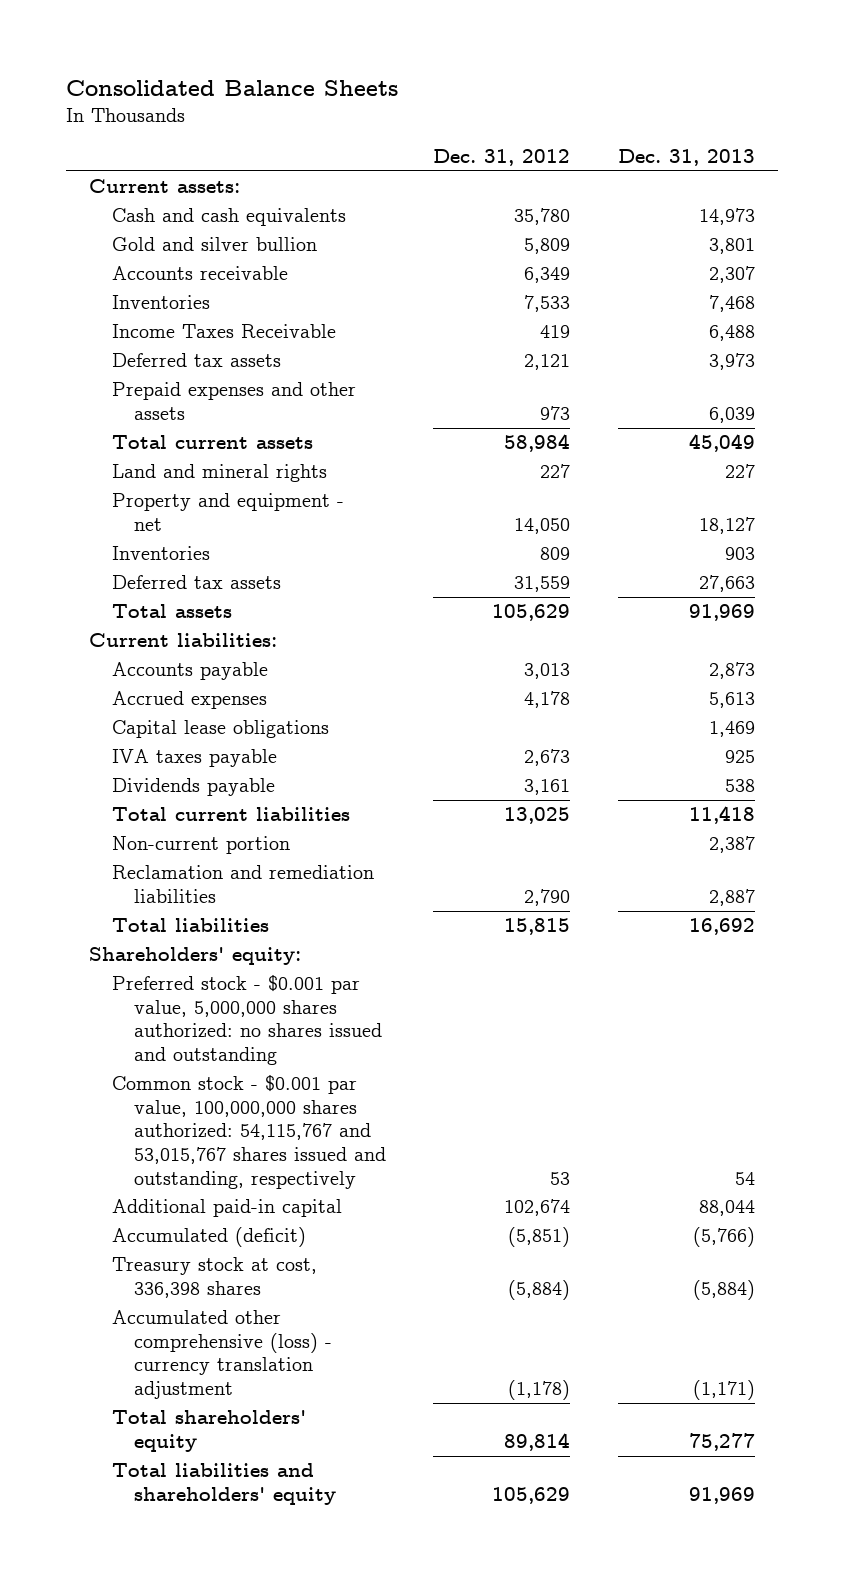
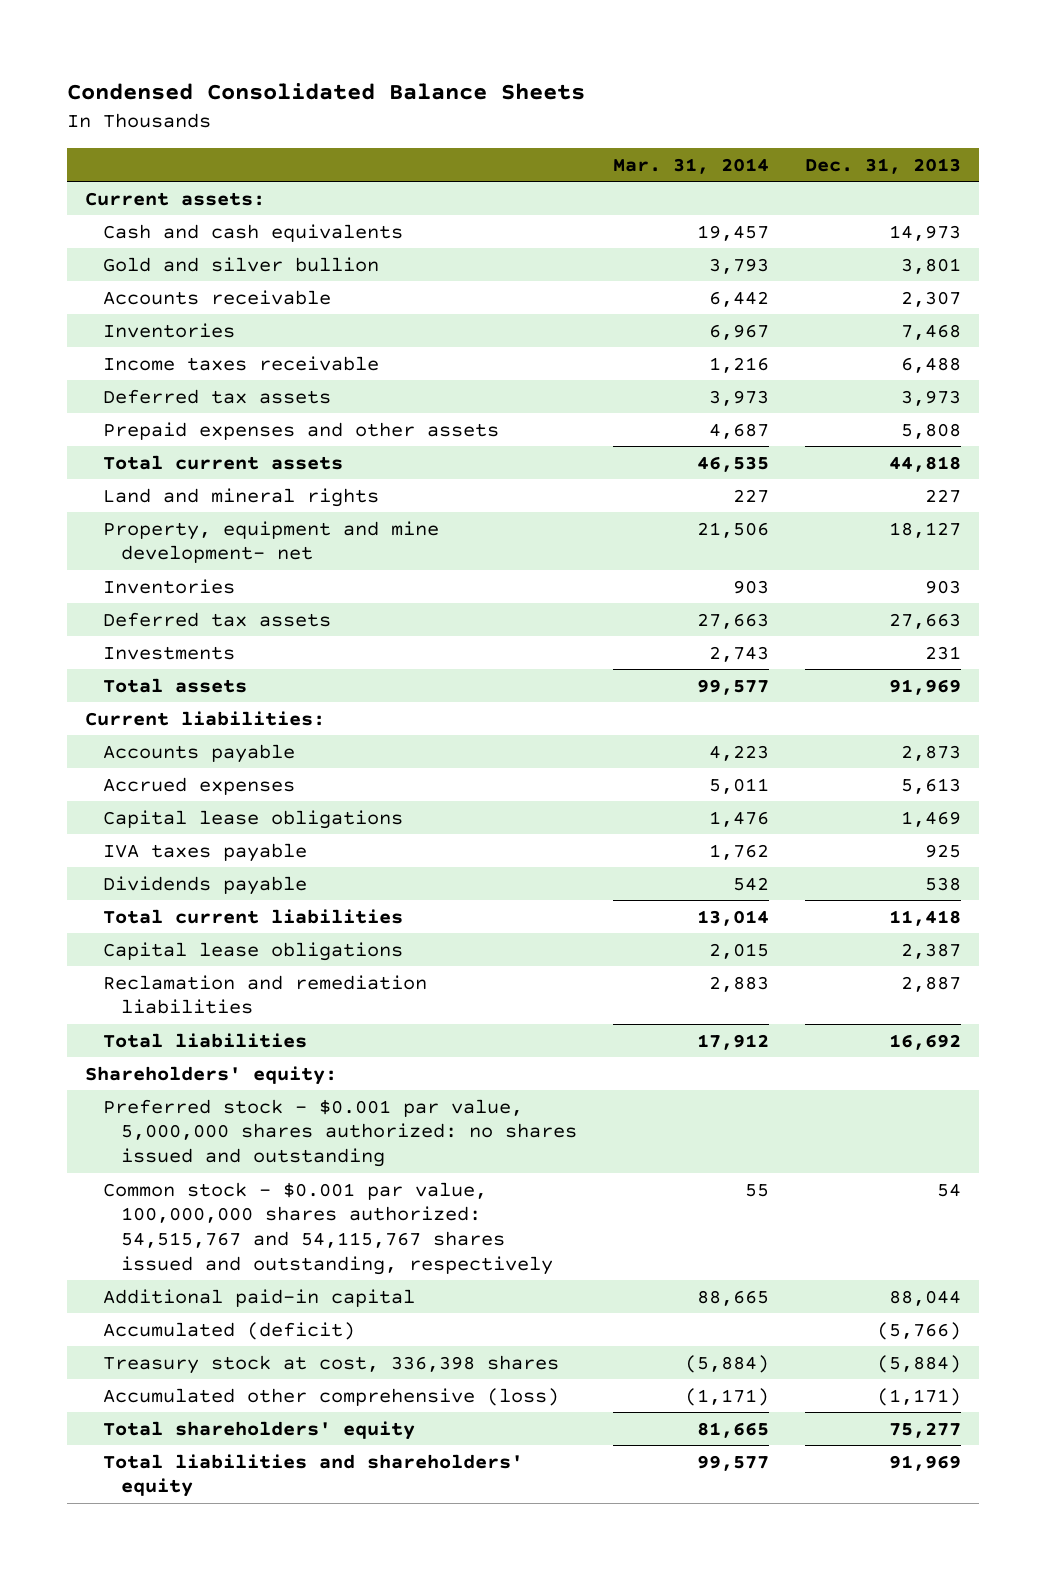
- Consolidated Balance Sheets
+ Condensed Consolidated Balance Sheets
- | Dec. 31, 2012 | Dec. 31, 2013
+ | Mar. 31, 2014 | Dec. 31, 2013
- Income Taxes Receivable | 419 | 6,488
+ Income taxes receivable | 1,216 | 6,488
- Prepaid expenses and other assets | 973 | 6,039
- Total current assets | 58,984 | 45,049
+ Prepaid expenses and other assets | 4,687 | 5,808
+ Total current assets | 46,535 | 44,818
- Property and equipment - net | 14,050 | 18,127
+ Property, equipment and mine development- net | 21,506 | 18,127
+ Investments | 2,743 | 231
- Non-current portion | | 2,387
+ Capital lease obligations | 2,015 | 2,387
- Common stock - $0.001 par value, 100,000,000 shares authorized: 54,115,767 and 53,015,767 shares issued and outstanding, respectively | 53 | 54
+ Common stock - $0.001 par value, 100,000,000 shares authorized: 54,515,767 and 54,115,767 shares issued and outstanding, respectively | 55 | 54
- Accumulated other comprehensive (loss) - currency translation adjustment | (1,178) | (1,171)
+ Accumulated other comprehensive (loss) | (1,171) | (1,171)

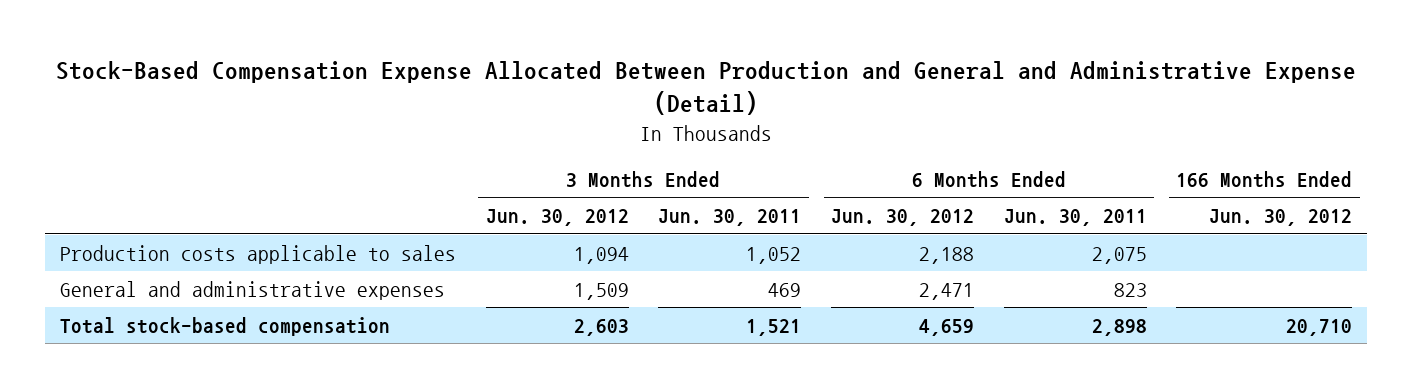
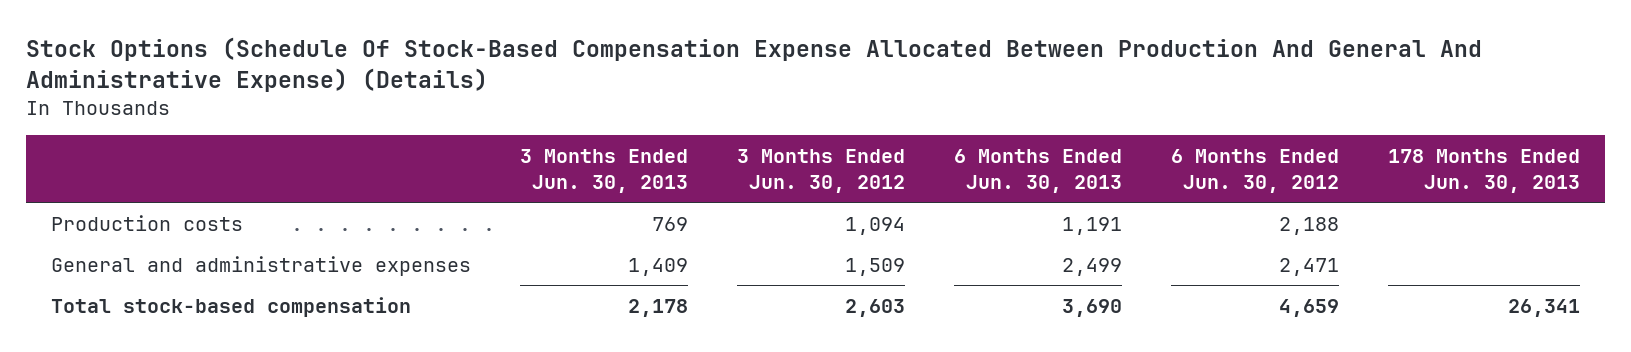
- Stock-Based Compensation Expense Allocated Between Production and General and Administrative Expense (Detail)
+ Stock Options (Schedule Of Stock-Based Compensation Expense Allocated Between Production And General And Administrative Expense) (Details)
- | 3 Months Ended Jun. 30, 2012 | 3 Months Ended Jun. 30, 2011 | 6 Months Ended Jun. 30, 2012 | 6 Months Ended Jun. 30, 2011 | 166 Months Ended Jun. 30, 2012
+ | 3 Months Ended Jun. 30, 2013 | 3 Months Ended Jun. 30, 2012 | 6 Months Ended Jun. 30, 2013 | 6 Months Ended Jun. 30, 2012 | 178 Months Ended Jun. 30, 2013
- Production costs applicable to sales | 1,094 | 1,052 | 2,188 | 2,075 |
+ Production costs | 769 | 1,094 | 1,191 | 2,188 |

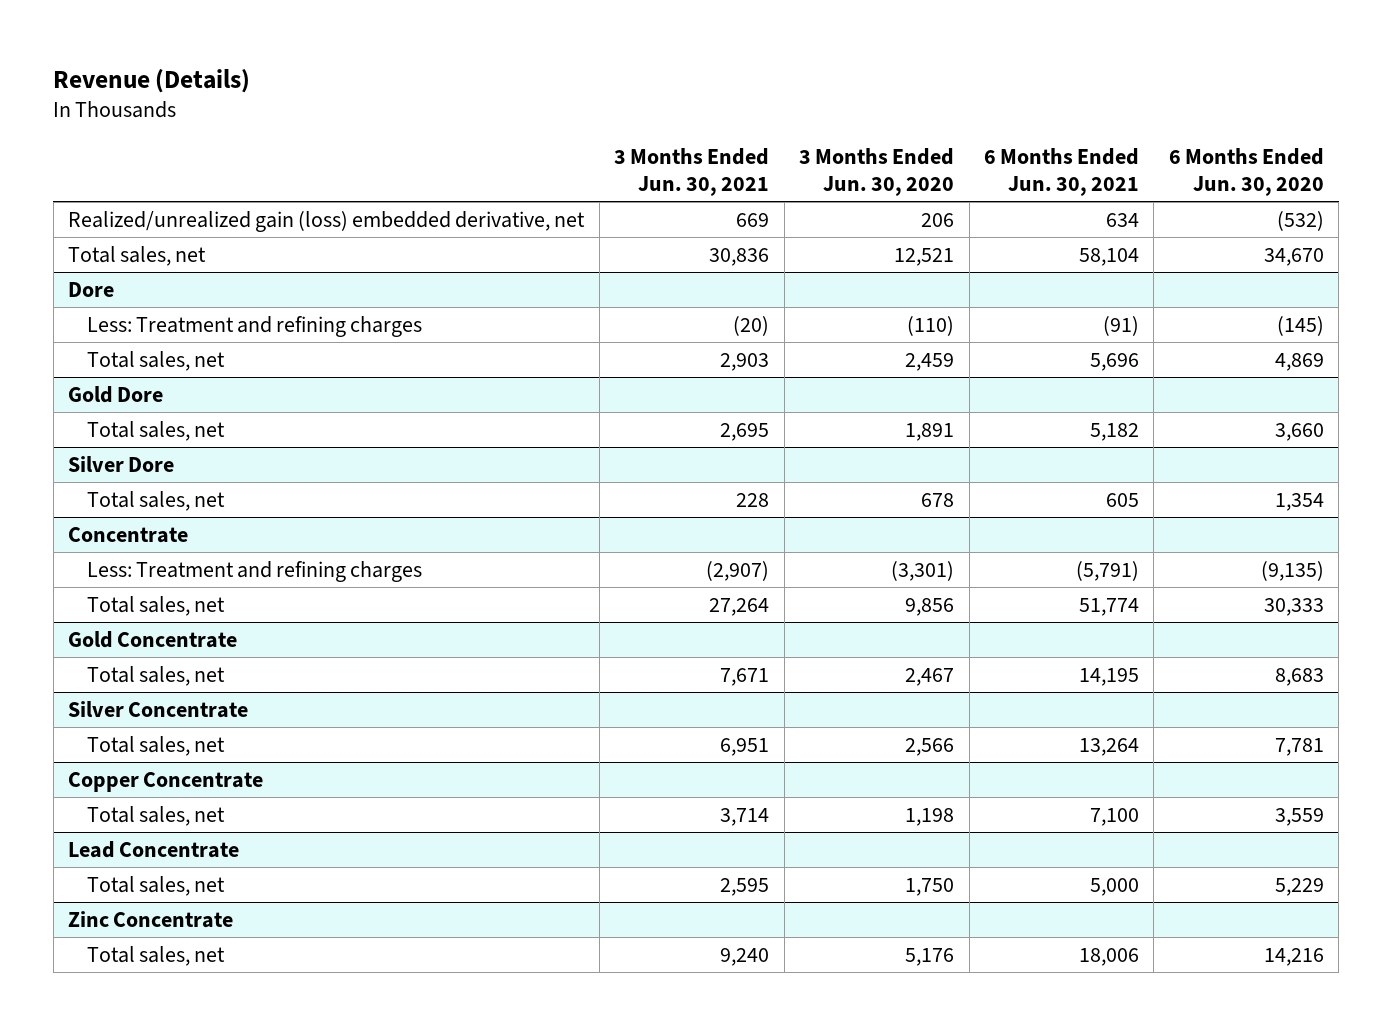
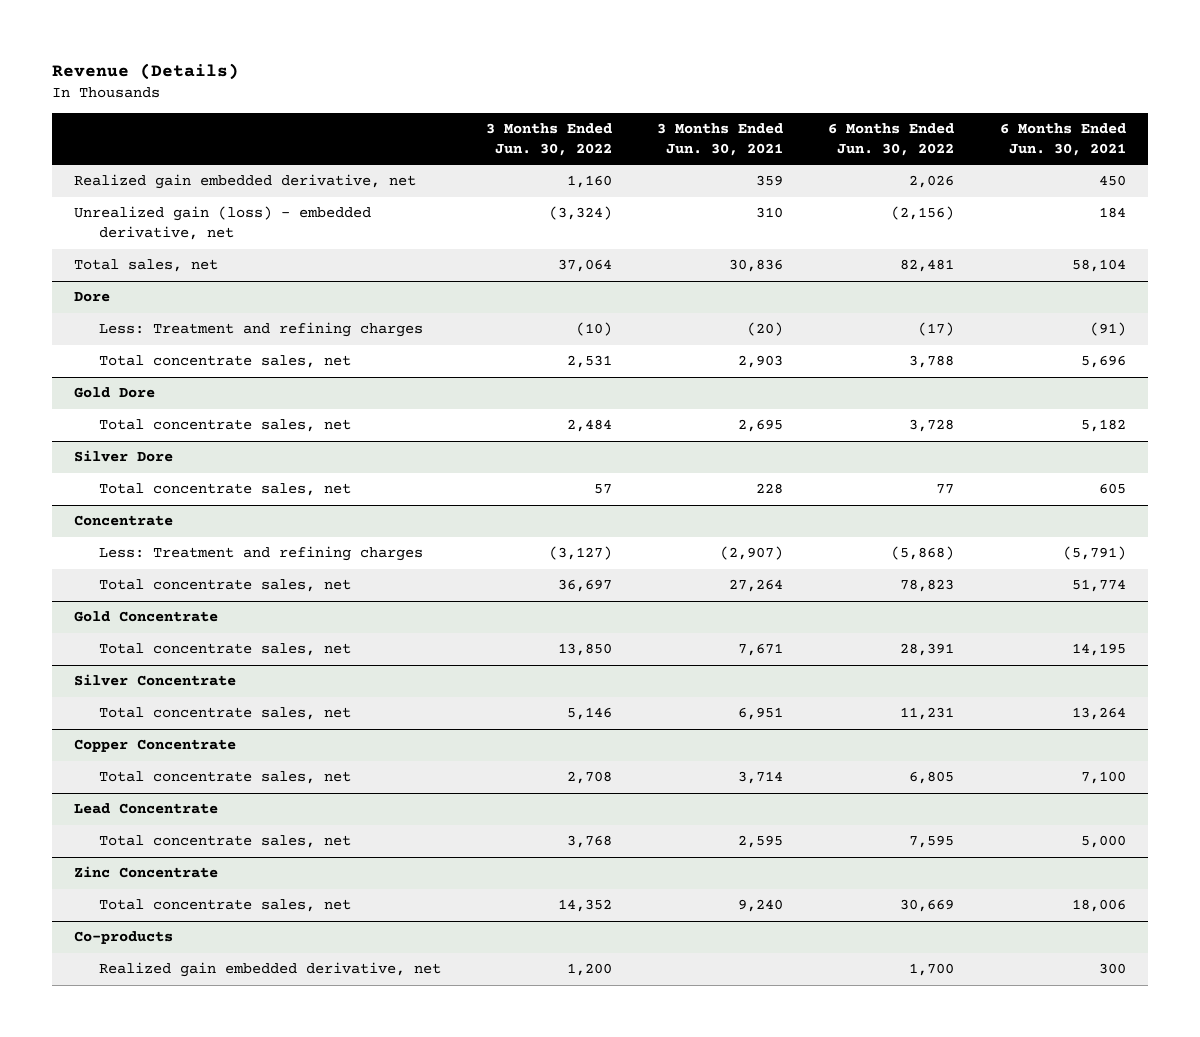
- | 3 Months Ended Jun. 30, 2021 | 3 Months Ended Jun. 30, 2020 | 6 Months Ended Jun. 30, 2021 | 6 Months Ended Jun. 30, 2020
+ | 3 Months Ended Jun. 30, 2022 | 3 Months Ended Jun. 30, 2021 | 6 Months Ended Jun. 30, 2022 | 6 Months Ended Jun. 30, 2021
- Realized/unrealized gain (loss) embedded derivative, net | 669 | 206 | 634 | (532)
+ Realized gain embedded derivative, net | 1,160 | 359 | 2,026 | 450
+ Unrealized gain (loss) - embedded derivative, net | (3,324) | 310 | (2,156) | 184
@ Dore
- Total sales, net | 2,903 | 2,459 | 5,696 | 4,869
+ Total concentrate sales, net | 2,531 | 2,903 | 3,788 | 5,696
@ Gold Dore
- Total sales, net | 2,695 | 1,891 | 5,182 | 3,660
+ Total concentrate sales, net | 2,484 | 2,695 | 3,728 | 5,182
@ Silver Dore
- Total sales, net | 228 | 678 | 605 | 1,354
+ Total concentrate sales, net | 57 | 228 | 77 | 605
@ Concentrate
- Total sales, net | 27,264 | 9,856 | 51,774 | 30,333
+ Total concentrate sales, net | 36,697 | 27,264 | 78,823 | 51,774
@ Gold Concentrate
- Total sales, net | 7,671 | 2,467 | 14,195 | 8,683
+ Total concentrate sales, net | 13,850 | 7,671 | 28,391 | 14,195
@ Silver Concentrate
- Total sales, net | 6,951 | 2,566 | 13,264 | 7,781
+ Total concentrate sales, net | 5,146 | 6,951 | 11,231 | 13,264
@ Copper Concentrate
- Total sales, net | 3,714 | 1,198 | 7,100 | 3,559
+ Total concentrate sales, net | 2,708 | 3,714 | 6,805 | 7,100
@ Lead Concentrate
- Total sales, net | 2,595 | 1,750 | 5,000 | 5,229
+ Total concentrate sales, net | 3,768 | 2,595 | 7,595 | 5,000
@ Zinc Concentrate
- Total sales, net | 9,240 | 5,176 | 18,006 | 14,216
+ Total concentrate sales, net | 14,352 | 9,240 | 30,669 | 18,006
+ Co-products
+ Realized gain embedded derivative, net | 1,200 | | 1,700 | 300

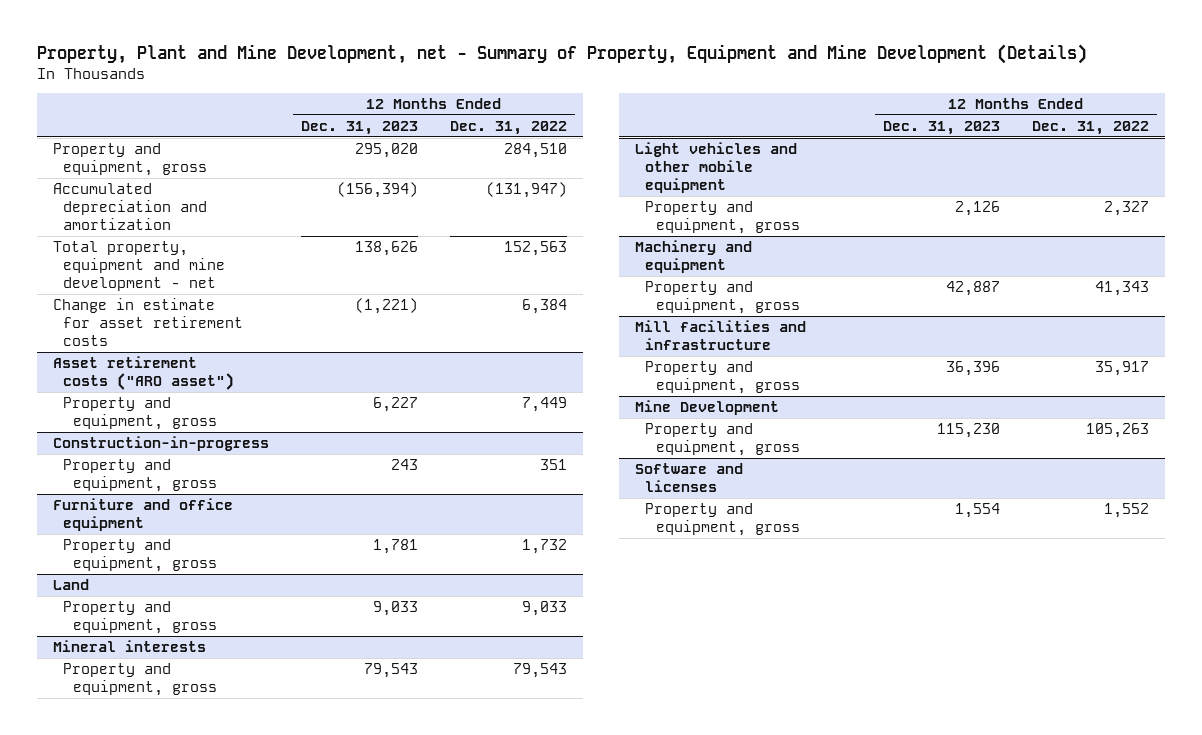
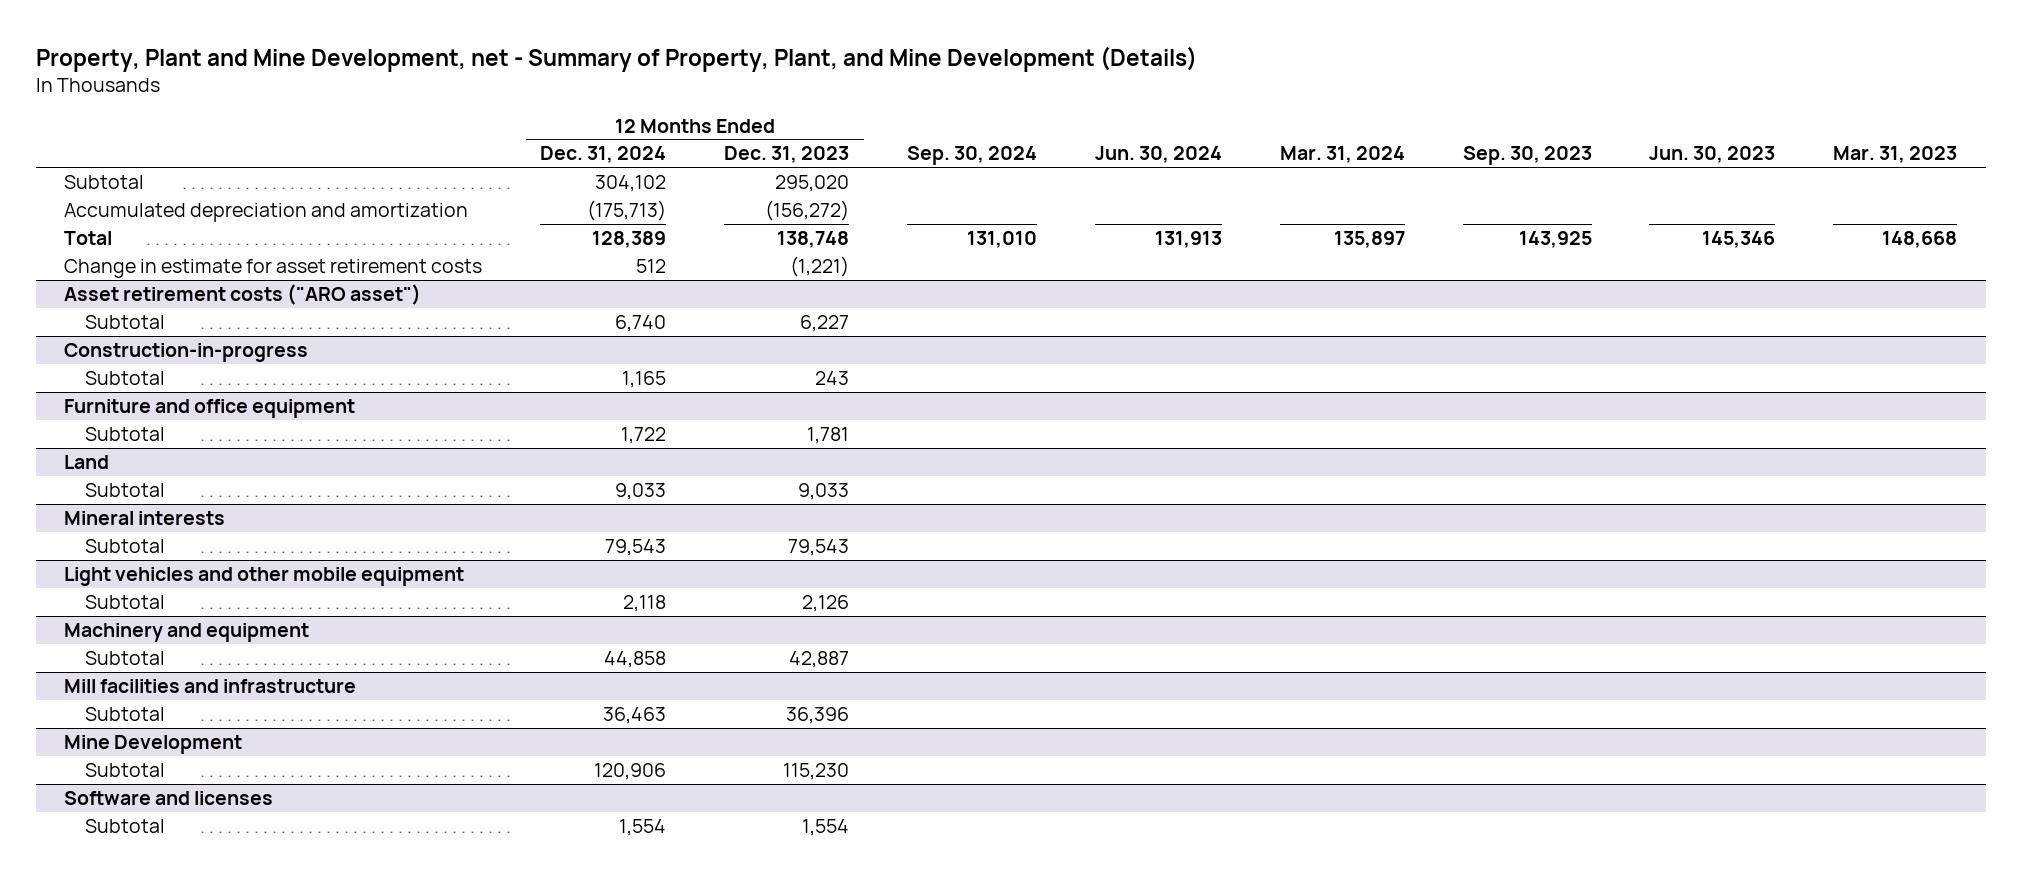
- Property, Plant and Mine Development, net - Summary of Property, Equipment and Mine Development (Details)
+ Property, Plant and Mine Development, net - Summary of Property, Plant, and Mine Development (Details)
- | 12 Months Ended Dec. 31, 2023 | 12 Months Ended Dec. 31, 2022
+ | 12 Months Ended Dec. 31, 2024 | 12 Months Ended Dec. 31, 2023 | Sep. 30, 2024 | Jun. 30, 2024 | Mar. 31, 2024 | Sep. 30, 2023 | Jun. 30, 2023 | Mar. 31, 2023
- Property and equipment, gross | 295,020 | 284,510
- Accumulated depreciation and amortization | (156,394) | (131,947)
- Total property, equipment and mine development - net | 138,626 | 152,563
+ Subtotal | 304,102 | 295,020 | | | | | |
+ Accumulated depreciation and amortization | (175,713) | (156,272) | | | | | |
+ Total | 128,389 | 138,748 | 131,010 | 131,913 | 135,897 | 143,925 | 145,346 | 148,668
@ Asset retirement costs ("ARO asset")
- Property and equipment, gross | 6,227 | 7,449
+ Subtotal | 6,740 | 6,227 | | | | | |
@ Construction-in-progress
- Property and equipment, gross | 243 | 351
+ Subtotal | 1,165 | 243 | | | | | |
@ Furniture and office equipment
- Property and equipment, gross | 1,781 | 1,732
+ Subtotal | 1,722 | 1,781 | | | | | |
@ Land
- Property and equipment, gross | 9,033 | 9,033
+ Subtotal | 9,033 | 9,033 | | | | | |
@ Mineral interests
- Property and equipment, gross | 79,543 | 79,543
+ Subtotal | 79,543 | 79,543 | | | | | |
@ Light vehicles and other mobile equipment
- Property and equipment, gross | 2,126 | 2,327
+ Subtotal | 2,118 | 2,126 | | | | | |
@ Machinery and equipment
- Property and equipment, gross | 42,887 | 41,343
+ Subtotal | 44,858 | 42,887 | | | | | |
@ Mill facilities and infrastructure
- Property and equipment, gross | 36,396 | 35,917
+ Subtotal | 36,463 | 36,396 | | | | | |
@ Mine Development
- Property and equipment, gross | 115,230 | 105,263
+ Subtotal | 120,906 | 115,230 | | | | | |
@ Software and licenses
- Property and equipment, gross | 1,554 | 1,552
+ Subtotal | 1,554 | 1,554 | | | | | |

